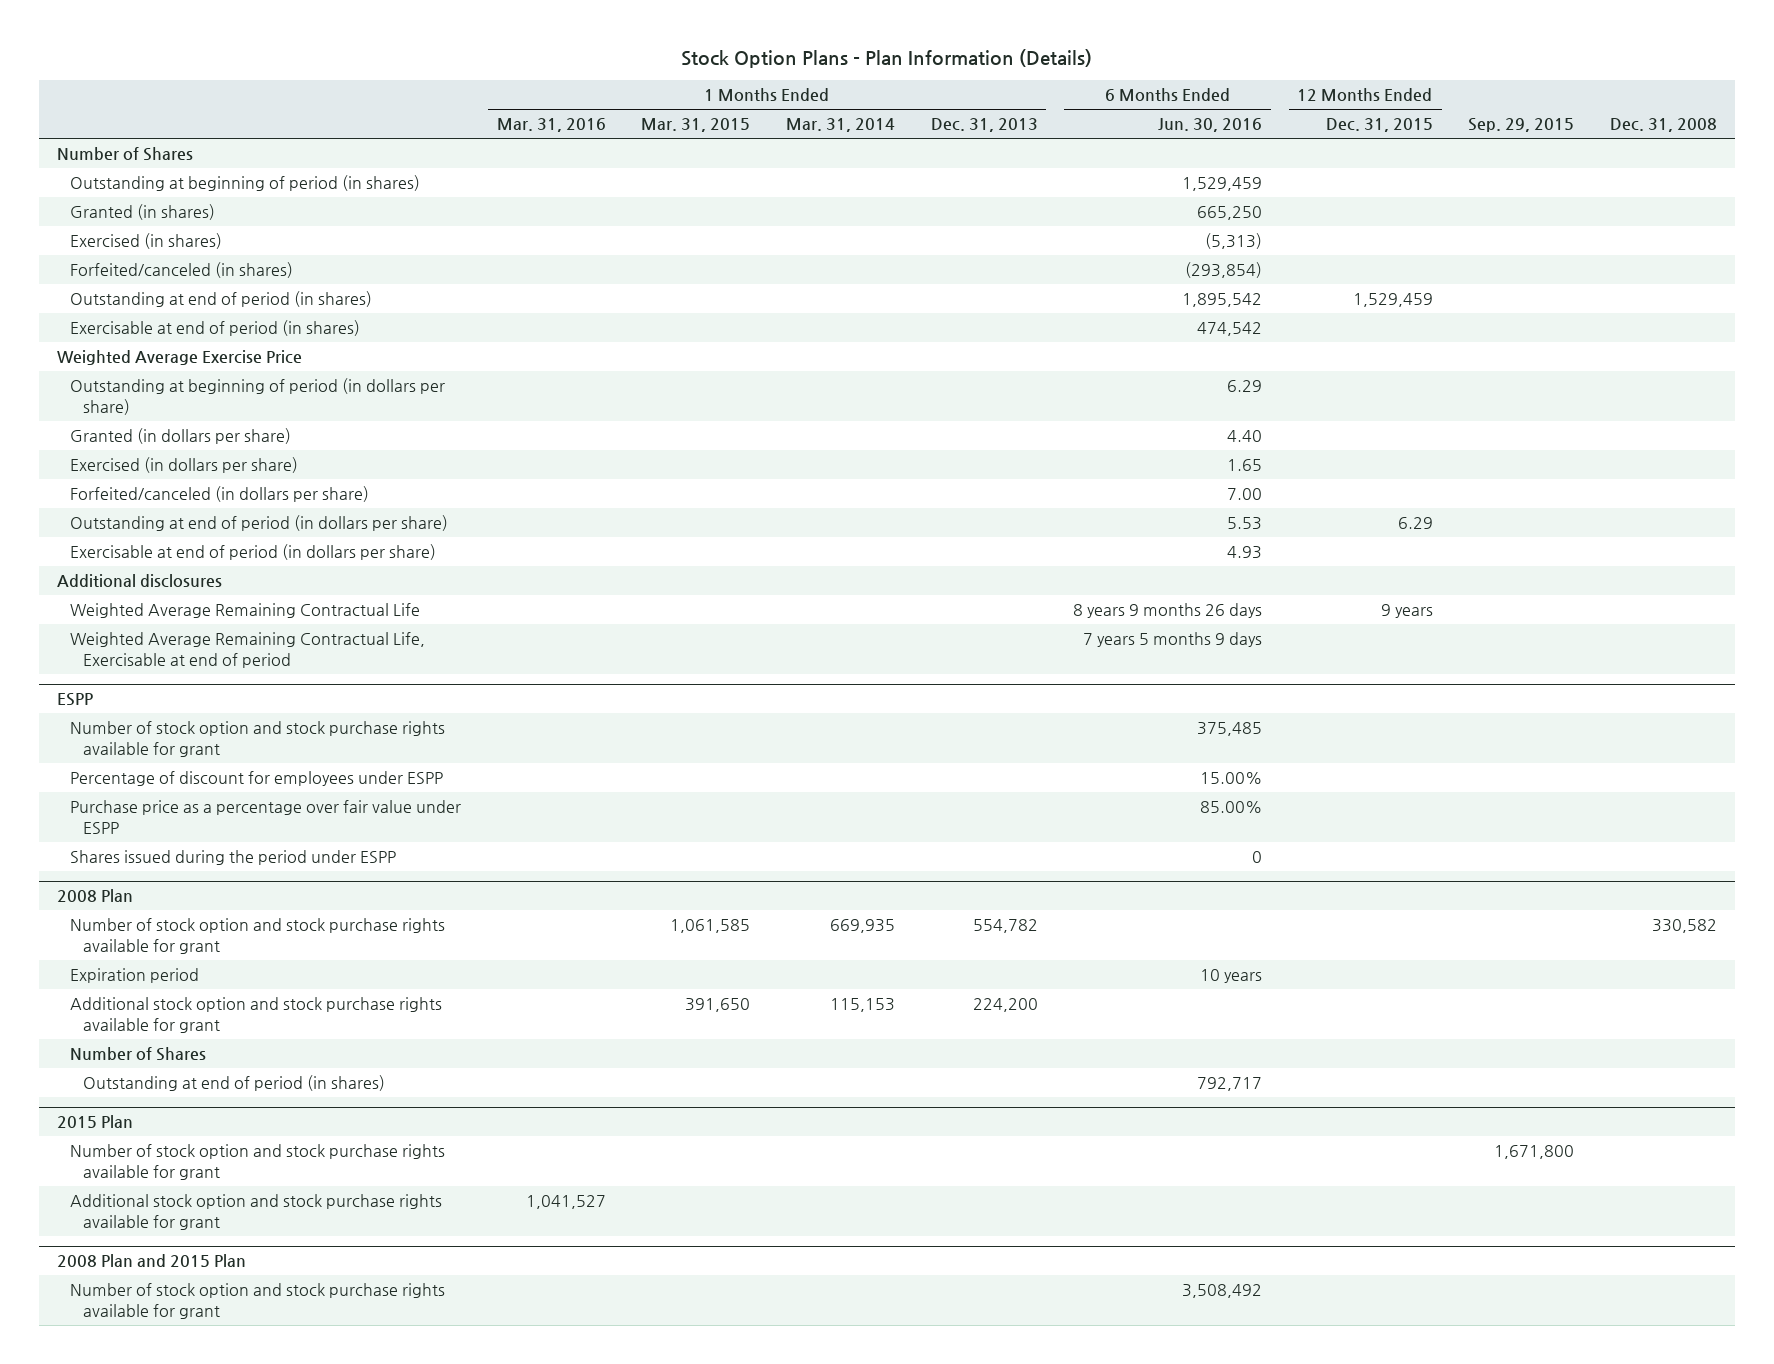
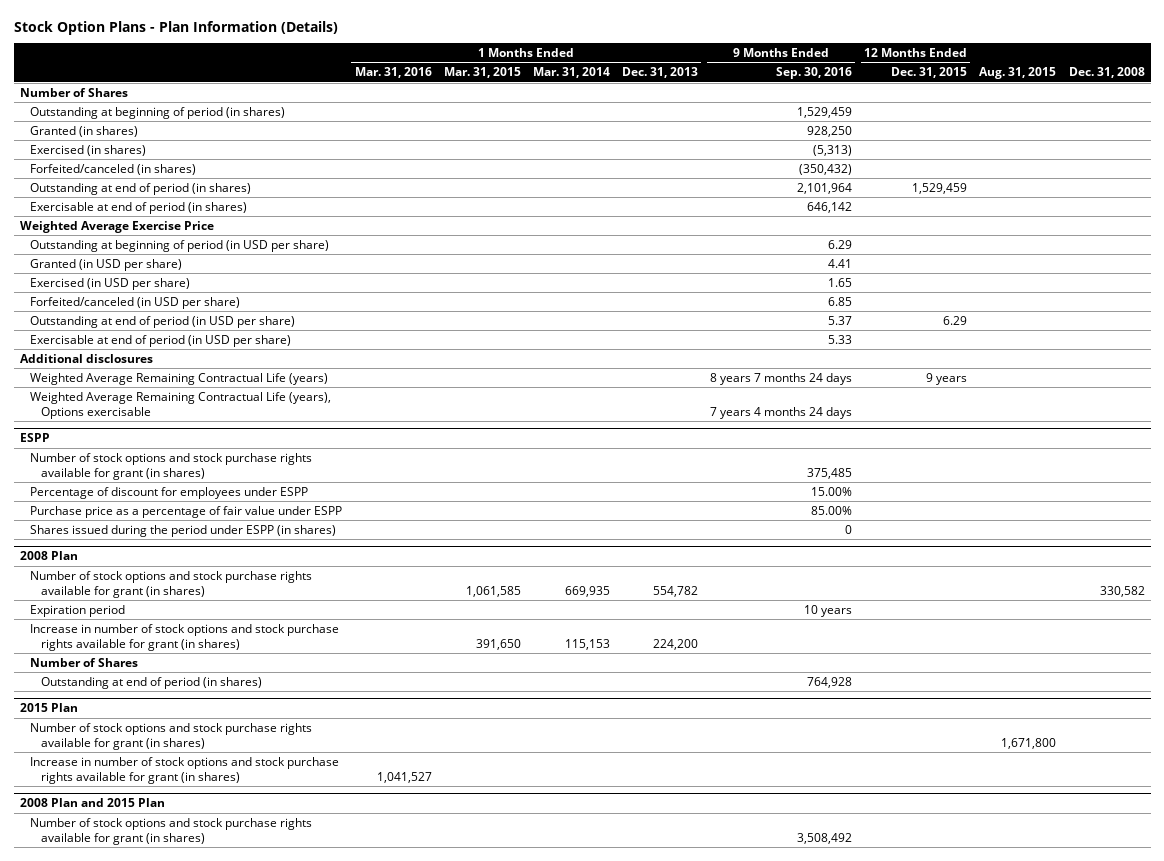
- | 1 Months Ended Mar. 31, 2016 | 1 Months Ended Mar. 31, 2015 | 1 Months Ended Mar. 31, 2014 | 1 Months Ended Dec. 31, 2013 | 6 Months Ended Jun. 30, 2016 | 12 Months Ended Dec. 31, 2015 | Sep. 29, 2015 | Dec. 31, 2008
+ | 1 Months Ended Mar. 31, 2016 | 1 Months Ended Mar. 31, 2015 | 1 Months Ended Mar. 31, 2014 | 1 Months Ended Dec. 31, 2013 | 9 Months Ended Sep. 30, 2016 | 12 Months Ended Dec. 31, 2015 | Aug. 31, 2015 | Dec. 31, 2008
- Outstanding at beginning of period (in dollars per share) | | | | | 6.29 | | |
- Granted (in dollars per share) | | | | | 4.40 | | |
- Exercised (in dollars per share) | | | | | 1.65 | | |
- Forfeited/canceled (in dollars per share) | | | | | 7.00 | | |
- Outstanding at end of period (in dollars per share) | | | | | 5.53 | 6.29 | |
- Exercisable at end of period (in dollars per share) | | | | | 4.93 | | |
+ Outstanding at beginning of period (in USD per share) | | | | | 6.29 | | |
+ Granted (in USD per share) | | | | | 4.41 | | |
+ Exercised (in USD per share) | | | | | 1.65 | | |
+ Forfeited/canceled (in USD per share) | | | | | 6.85 | | |
+ Outstanding at end of period (in USD per share) | | | | | 5.37 | 6.29 | |
+ Exercisable at end of period (in USD per share) | | | | | 5.33 | | |
- Weighted Average Remaining Contractual Life | | | | | 8 years 9 months 26 days | 9 years | |
- Weighted Average Remaining Contractual Life, Exercisable at end of period | | | | | 7 years 5 months 9 days | | |
+ Weighted Average Remaining Contractual Life (years) | | | | | 8 years 7 months 24 days | 9 years | |
+ Weighted Average Remaining Contractual Life (years), Options exercisable | | | | | 7 years 4 months 24 days | | |
@ ESPP
- Number of stock option and stock purchase rights available for grant | | | | | 375,485 | | |
+ Number of stock options and stock purchase rights available for grant (in shares) | | | | | 375,485 | | |
- Purchase price as a percentage over fair value under ESPP | | | | | 85.00% | | |
- Shares issued during the period under ESPP | | | | | 0 | | |
+ Purchase price as a percentage of fair value under ESPP | | | | | 85.00% | | |
+ Shares issued during the period under ESPP (in shares) | | | | | 0 | | |
@ 2008 Plan
- Number of stock option and stock purchase rights available for grant | | 1,061,585 | 669,935 | 554,782 | | | | 330,582
+ Number of stock options and stock purchase rights available for grant (in shares) | | 1,061,585 | 669,935 | 554,782 | | | | 330,582
- Additional stock option and stock purchase rights available for grant | | 391,650 | 115,153 | 224,200 | | | |
+ Increase in number of stock options and stock purchase rights available for grant (in shares) | | 391,650 | 115,153 | 224,200 | | | |
@ 2015 Plan
- Number of stock option and stock purchase rights available for grant | | | | | | | 1,671,800 |
- Additional stock option and stock purchase rights available for grant | 1,041,527 | | | | | | |
+ Number of stock options and stock purchase rights available for grant (in shares) | | | | | | | 1,671,800 |
+ Increase in number of stock options and stock purchase rights available for grant (in shares) | 1,041,527 | | | | | | |
@ 2008 Plan and 2015 Plan
- Number of stock option and stock purchase rights available for grant | | | | | 3,508,492 | | |
+ Number of stock options and stock purchase rights available for grant (in shares) | | | | | 3,508,492 | | |

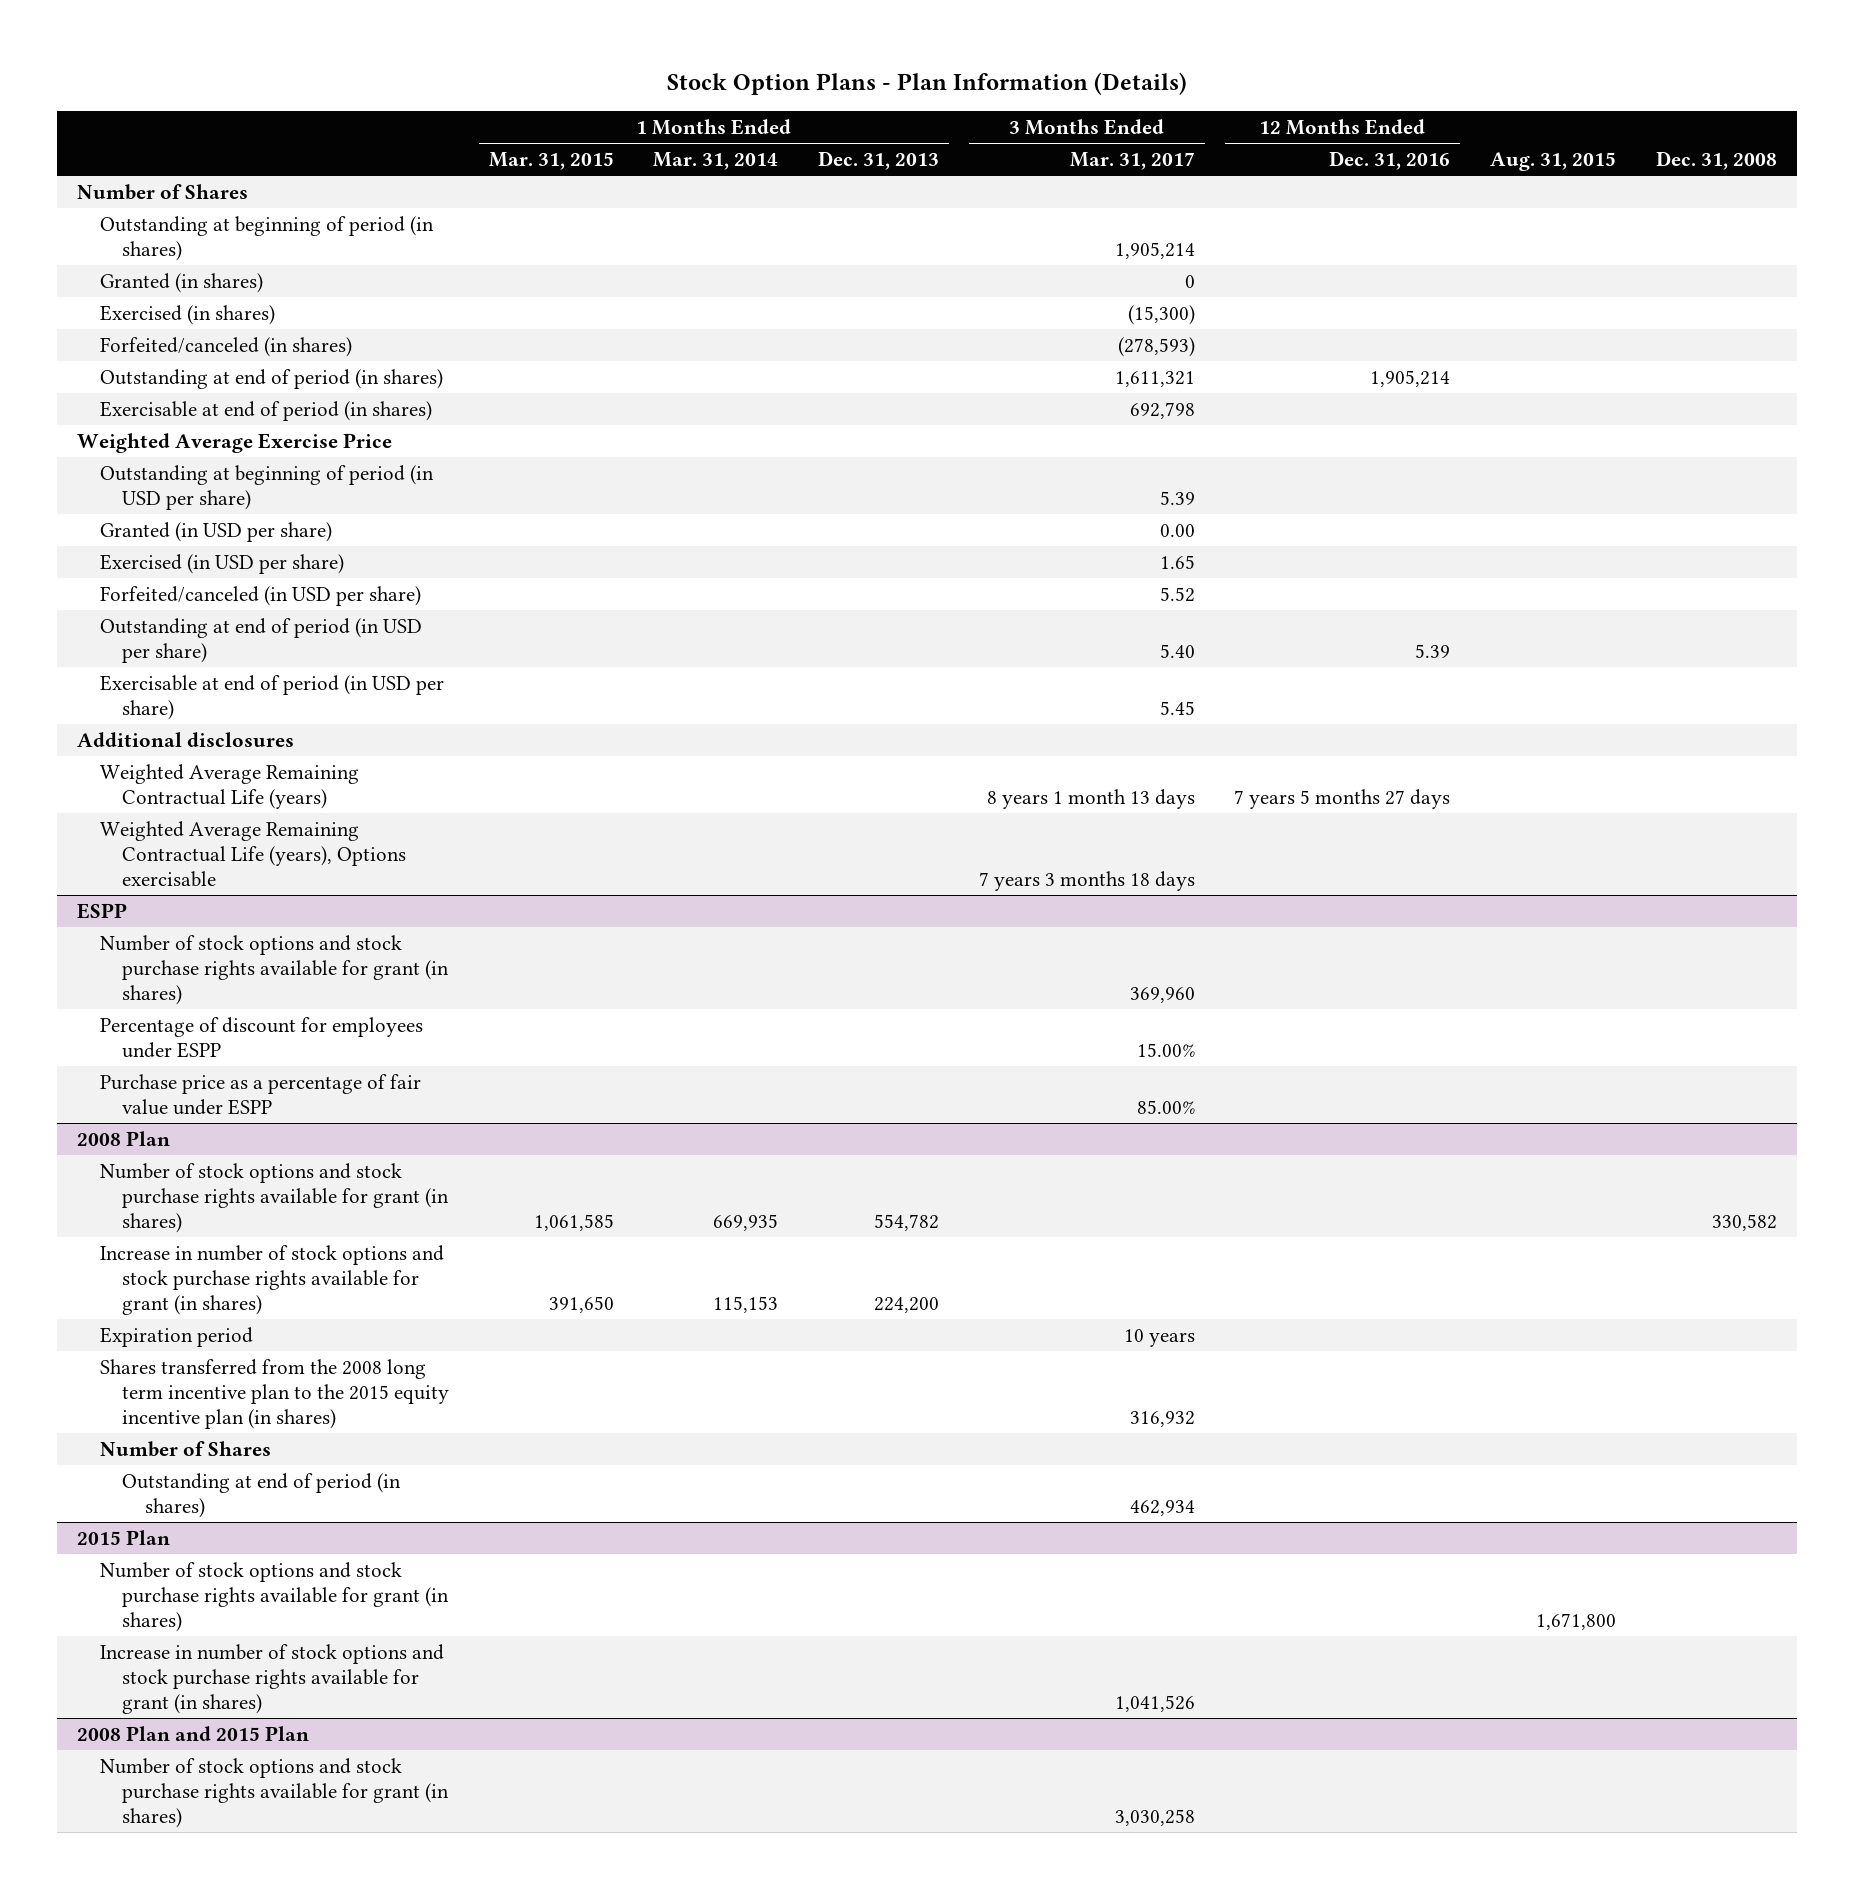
- | 1 Months Ended Mar. 31, 2016 | 1 Months Ended Mar. 31, 2015 | 1 Months Ended Mar. 31, 2014 | 1 Months Ended Dec. 31, 2013 | 9 Months Ended Sep. 30, 2016 | 12 Months Ended Dec. 31, 2015 | Aug. 31, 2015 | Dec. 31, 2008
+ | 1 Months Ended Mar. 31, 2015 | 1 Months Ended Mar. 31, 2014 | 1 Months Ended Dec. 31, 2013 | 3 Months Ended Mar. 31, 2017 | 12 Months Ended Dec. 31, 2016 | Aug. 31, 2015 | Dec. 31, 2008
@ ESPP
- Shares issued during the period under ESPP (in shares) | | | | | 0 | | |
@ 2008 Plan
moved down: Expiration period | | | | 10 years | | |
+ Shares transferred from the 2008 long term incentive plan to the 2015 equity incentive plan (in shares) | | | | 316,932 | | |

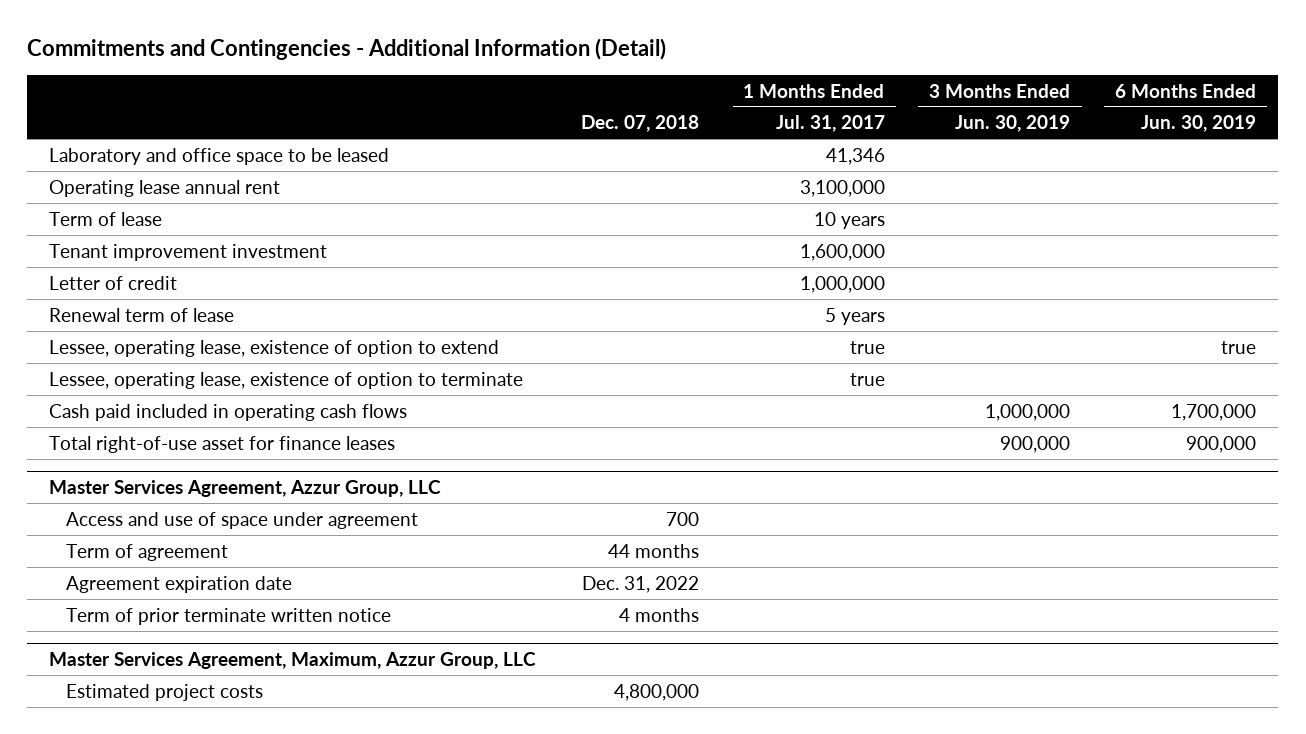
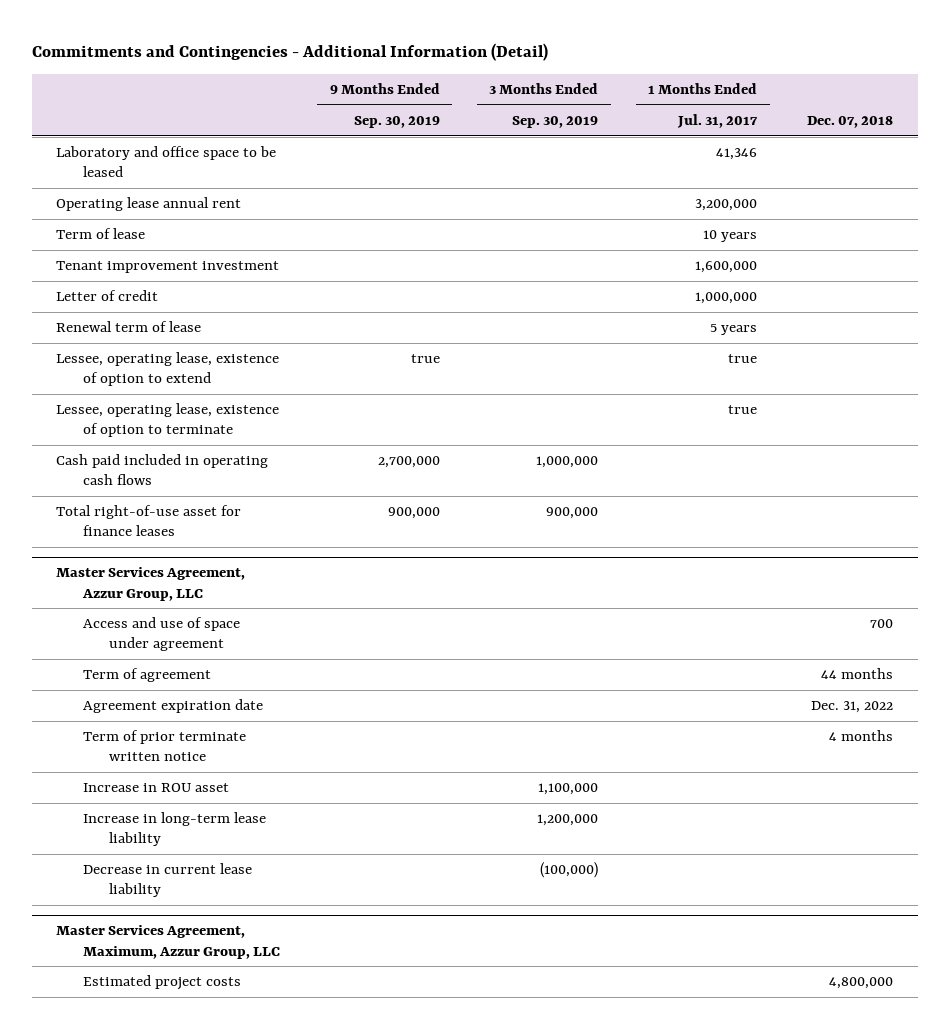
- | Dec. 07, 2018 | 1 Months Ended Jul. 31, 2017 | 3 Months Ended Jun. 30, 2019 | 6 Months Ended Jun. 30, 2019
+ | 9 Months Ended Sep. 30, 2019 | 3 Months Ended Sep. 30, 2019 | 1 Months Ended Jul. 31, 2017 | Dec. 07, 2018
- Operating lease annual rent | | 3,100,000 | |
+ Operating lease annual rent | | | 3,200,000 |
@ Master Services Agreement, Azzur Group, LLC
+ Increase in ROU asset | | 1,100,000 | |
+ Increase in long-term lease liability | | 1,200,000 | |
+ Decrease in current lease liability | | (100,000) | |

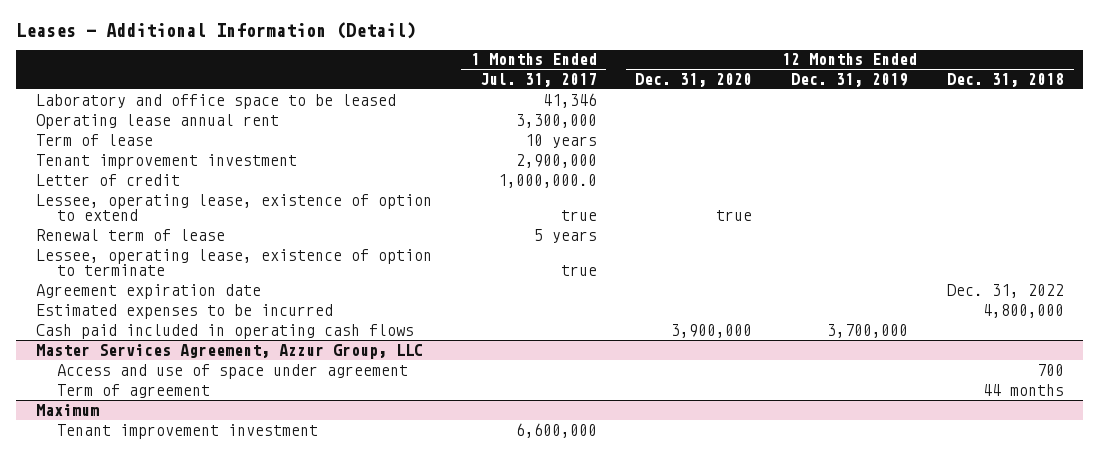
- Commitments and Contingencies - Additional Information (Detail)
+ Leases - Additional Information (Detail)
- | 9 Months Ended Sep. 30, 2019 | 3 Months Ended Sep. 30, 2019 | 1 Months Ended Jul. 31, 2017 | Dec. 07, 2018
+ | 1 Months Ended Jul. 31, 2017 | 12 Months Ended Dec. 31, 2020 | 12 Months Ended Dec. 31, 2019 | 12 Months Ended Dec. 31, 2018
- Operating lease annual rent | | | 3,200,000 |
+ Operating lease annual rent | 3,300,000 | | |
- Tenant improvement investment | | | 1,600,000 |
- Letter of credit | | | 1,000,000 |
+ Tenant improvement investment | 2,900,000 | | |
+ Letter of credit | 1,000,000.0 | | |
moved down: Renewal term of lease | 5 years | | |
+ Agreement expiration date | | | | Dec. 31, 2022
+ Estimated expenses to be incurred | | | | 4,800,000
- Total right-of-use asset for finance leases | 900,000 | 900,000 | |
@ Master Services Agreement, Azzur Group, LLC
- Agreement expiration date | | | | Dec. 31, 2022
- Term of prior terminate written notice | | | | 4 months
- Increase in ROU asset | | 1,100,000 | |
- Increase in long-term lease liability | | 1,200,000 | |
- Decrease in current lease liability | | (100,000) | |
- Master Services Agreement, Maximum, Azzur Group, LLC
- Estimated project costs | | | | 4,800,000
+ Maximum
+ Tenant improvement investment | 6,600,000 | | |

